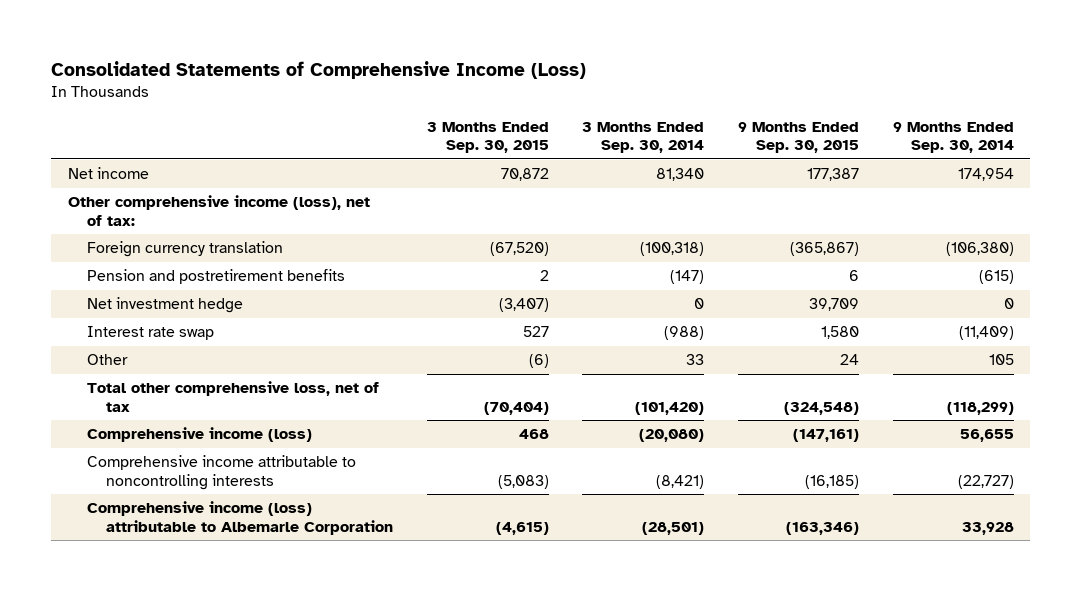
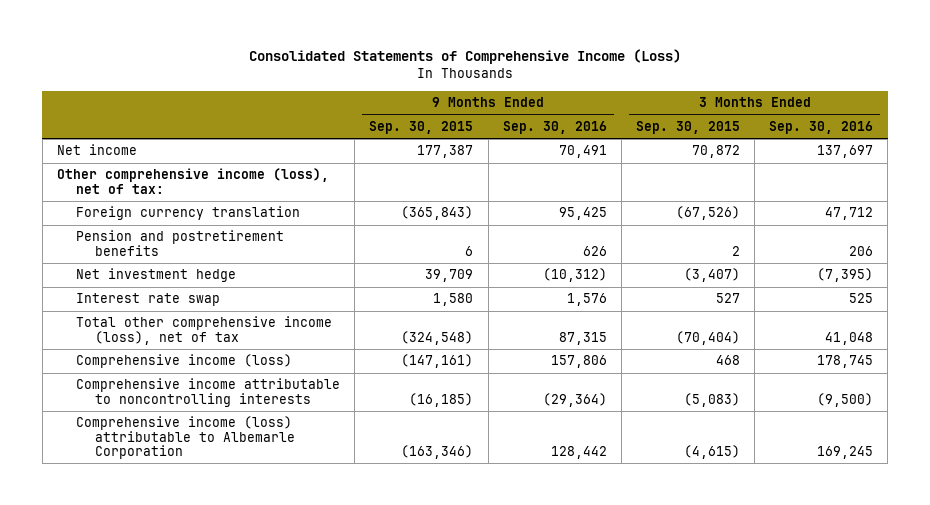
- | 3 Months Ended Sep. 30, 2015 | 3 Months Ended Sep. 30, 2014 | 9 Months Ended Sep. 30, 2015 | 9 Months Ended Sep. 30, 2014
+ | 9 Months Ended Sep. 30, 2015 | 9 Months Ended Sep. 30, 2016 | 3 Months Ended Sep. 30, 2015 | 3 Months Ended Sep. 30, 2016
- Foreign currency translation | (67,520) | (100,318) | (365,867) | (106,380)
+ Foreign currency translation | (365,843) | 95,425 | (67,526) | 47,712
- Other | (6) | 33 | 24 | 105
- Total other comprehensive loss, net of tax | (70,404) | (101,420) | (324,548) | (118,299)
+ Total other comprehensive income (loss), net of tax | (324,548) | 87,315 | (70,404) | 41,048

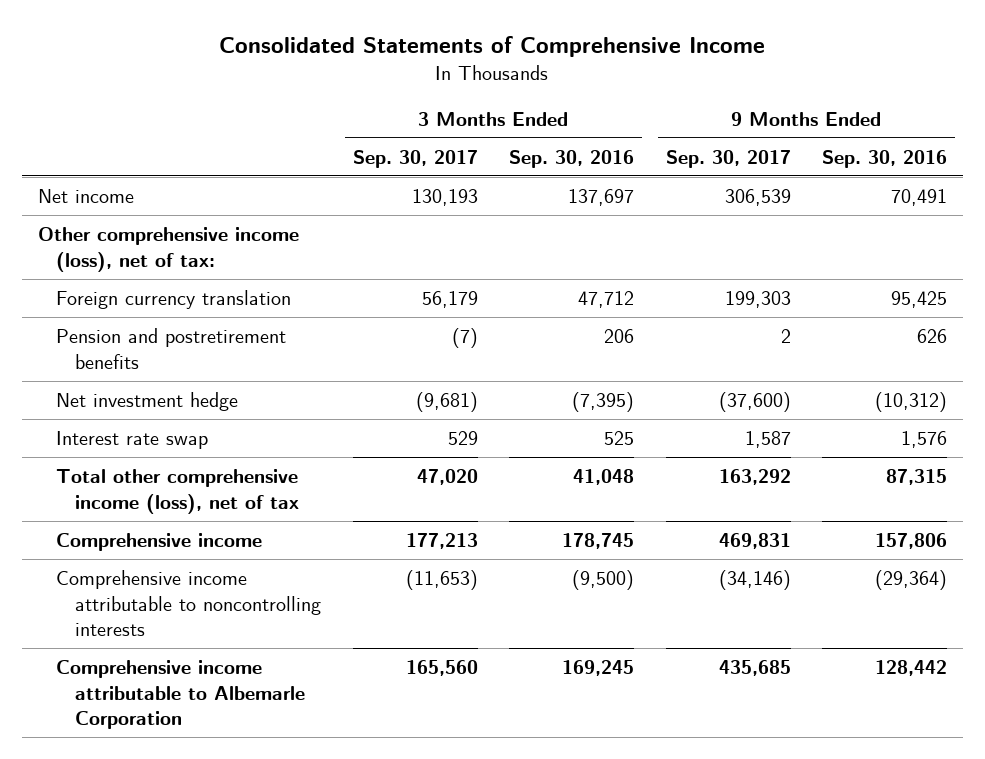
- Consolidated Statements of Comprehensive Income (Loss)
+ Consolidated Statements of Comprehensive Income
- | 9 Months Ended Sep. 30, 2015 | 9 Months Ended Sep. 30, 2016 | 3 Months Ended Sep. 30, 2015 | 3 Months Ended Sep. 30, 2016
+ | 3 Months Ended Sep. 30, 2017 | 3 Months Ended Sep. 30, 2016 | 9 Months Ended Sep. 30, 2017 | 9 Months Ended Sep. 30, 2016
- Comprehensive income (loss) | (147,161) | 157,806 | 468 | 178,745
+ Comprehensive income | 177,213 | 178,745 | 469,831 | 157,806
- Comprehensive income (loss) attributable to Albemarle Corporation | (163,346) | 128,442 | (4,615) | 169,245
+ Comprehensive income attributable to Albemarle Corporation | 165,560 | 169,245 | 435,685 | 128,442

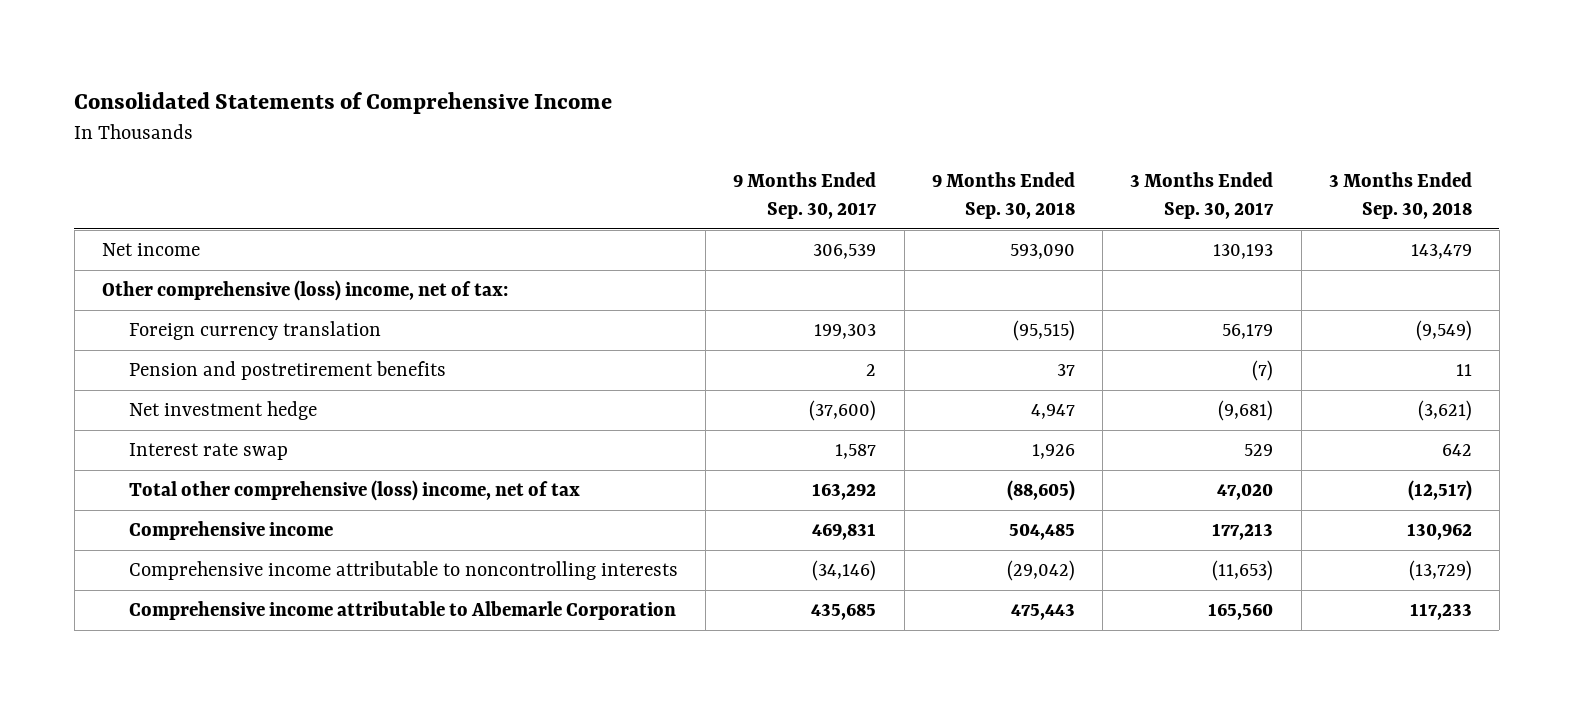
- | 3 Months Ended Sep. 30, 2017 | 3 Months Ended Sep. 30, 2016 | 9 Months Ended Sep. 30, 2017 | 9 Months Ended Sep. 30, 2016
+ | 9 Months Ended Sep. 30, 2017 | 9 Months Ended Sep. 30, 2018 | 3 Months Ended Sep. 30, 2017 | 3 Months Ended Sep. 30, 2018
- Other comprehensive income (loss), net of tax:
+ Other comprehensive (loss) income, net of tax:
- Total other comprehensive income (loss), net of tax | 47,020 | 41,048 | 163,292 | 87,315
+ Total other comprehensive (loss) income, net of tax | 163,292 | (88,605) | 47,020 | (12,517)

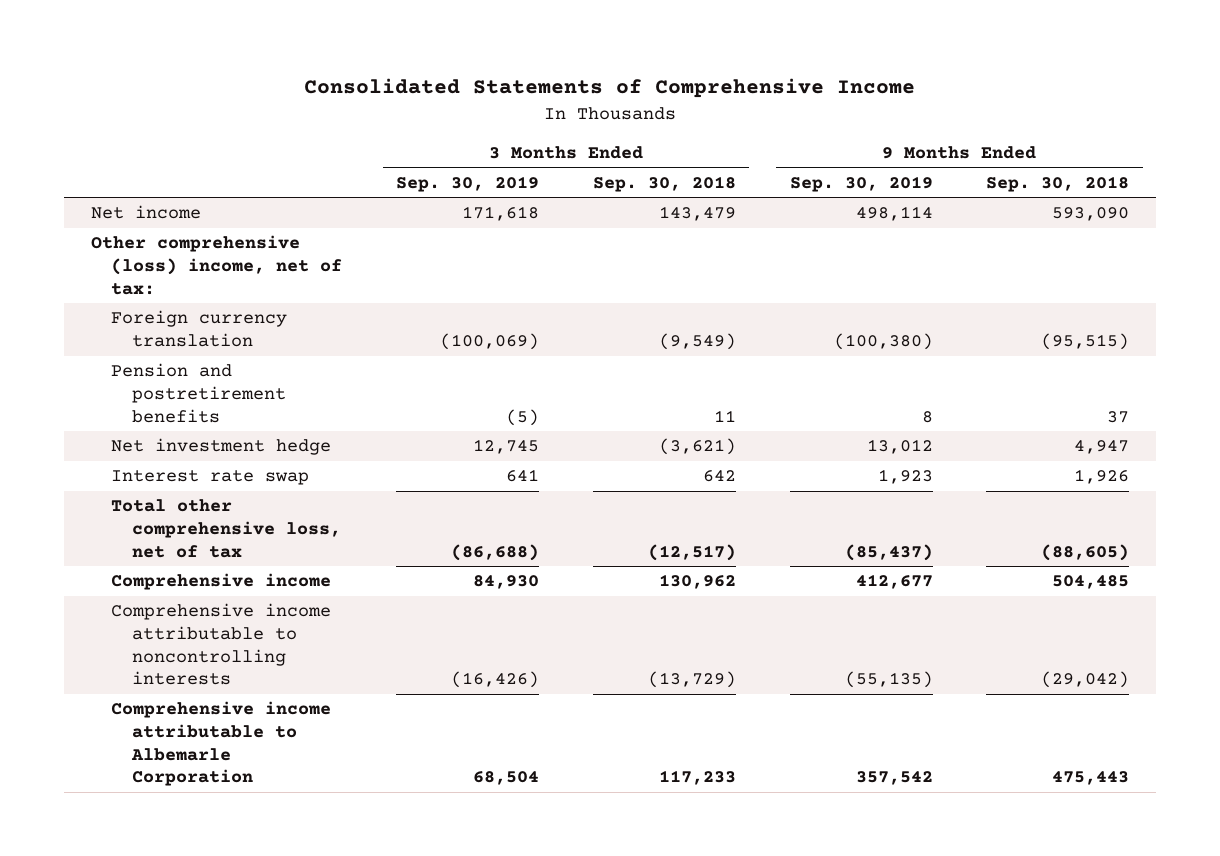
- | 9 Months Ended Sep. 30, 2017 | 9 Months Ended Sep. 30, 2018 | 3 Months Ended Sep. 30, 2017 | 3 Months Ended Sep. 30, 2018
+ | 3 Months Ended Sep. 30, 2019 | 3 Months Ended Sep. 30, 2018 | 9 Months Ended Sep. 30, 2019 | 9 Months Ended Sep. 30, 2018
- Total other comprehensive (loss) income, net of tax | 163,292 | (88,605) | 47,020 | (12,517)
+ Total other comprehensive loss, net of tax | (86,688) | (12,517) | (85,437) | (88,605)

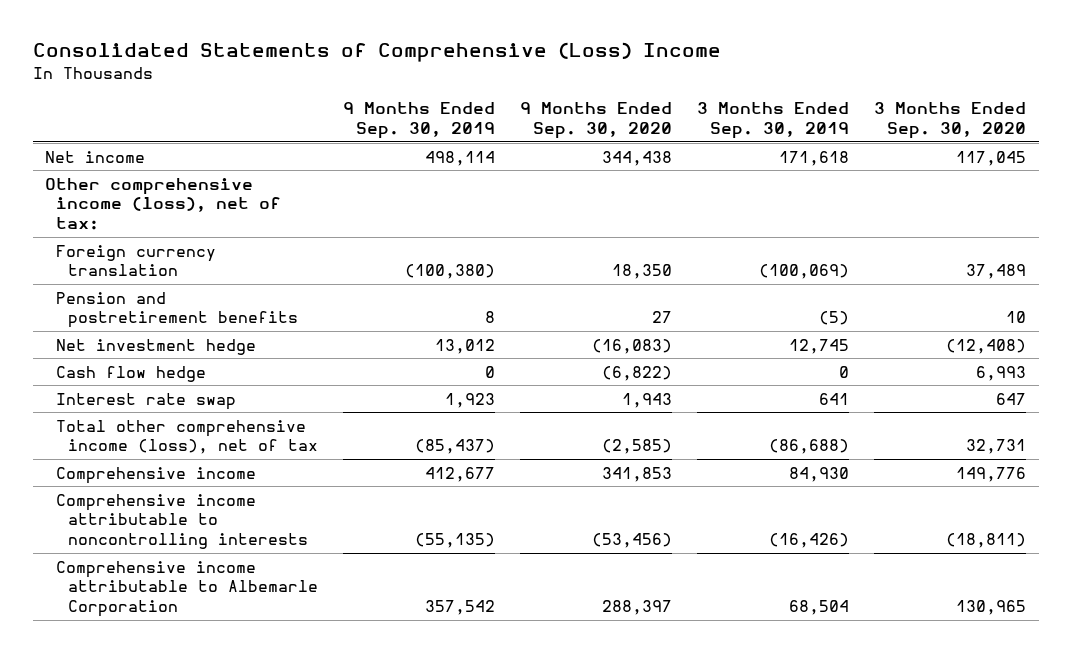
- Consolidated Statements of Comprehensive Income
+ Consolidated Statements of Comprehensive (Loss) Income
- | 3 Months Ended Sep. 30, 2019 | 3 Months Ended Sep. 30, 2018 | 9 Months Ended Sep. 30, 2019 | 9 Months Ended Sep. 30, 2018
+ | 9 Months Ended Sep. 30, 2019 | 9 Months Ended Sep. 30, 2020 | 3 Months Ended Sep. 30, 2019 | 3 Months Ended Sep. 30, 2020
- Other comprehensive (loss) income, net of tax:
+ Other comprehensive income (loss), net of tax:
+ Cash flow hedge | 0 | (6,822) | 0 | 6,993
- Total other comprehensive loss, net of tax | (86,688) | (12,517) | (85,437) | (88,605)
+ Total other comprehensive income (loss), net of tax | (85,437) | (2,585) | (86,688) | 32,731

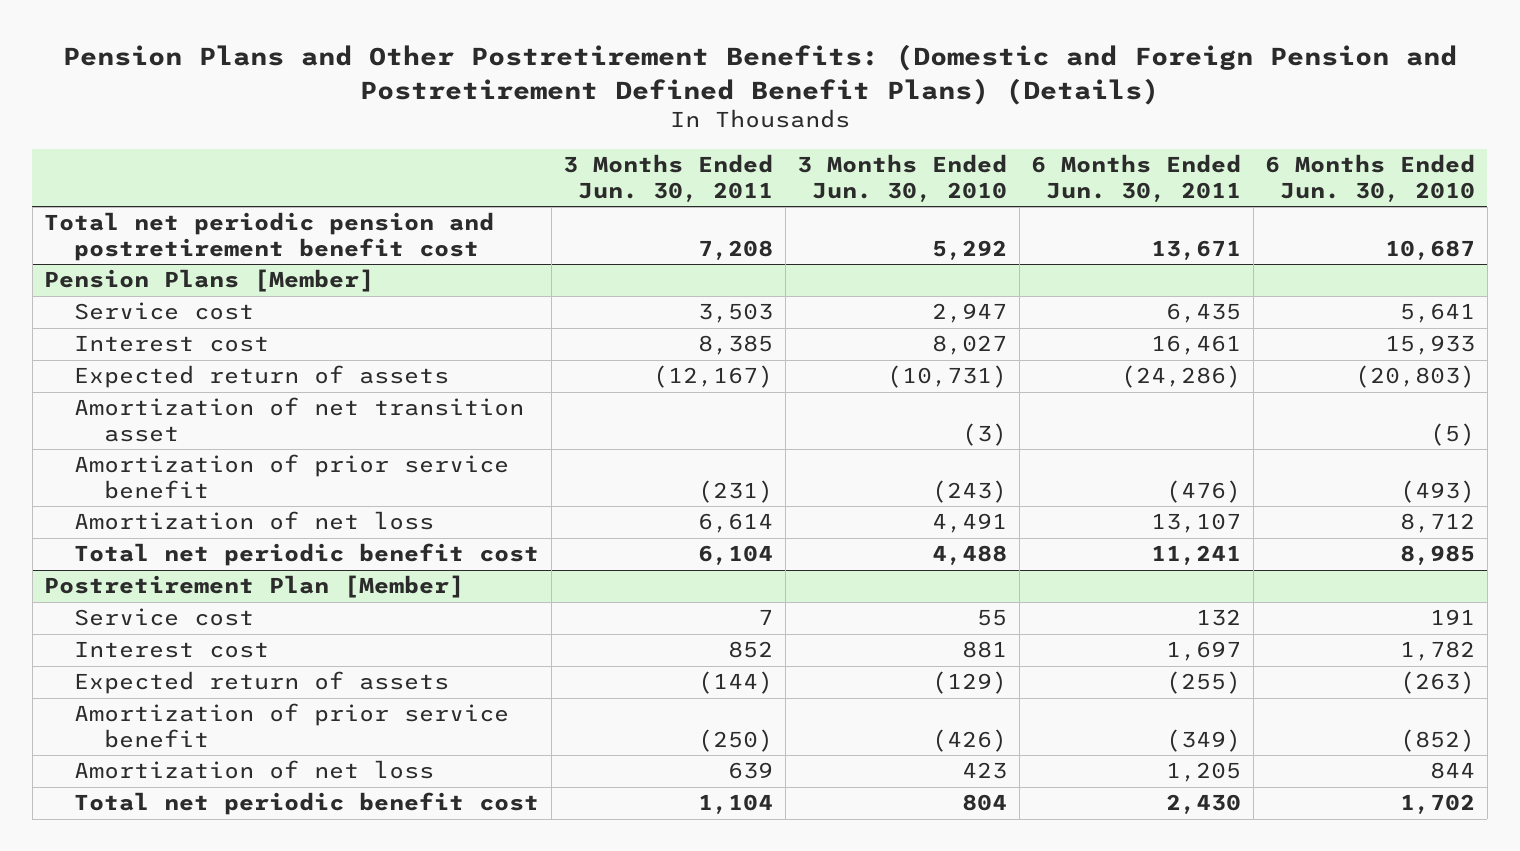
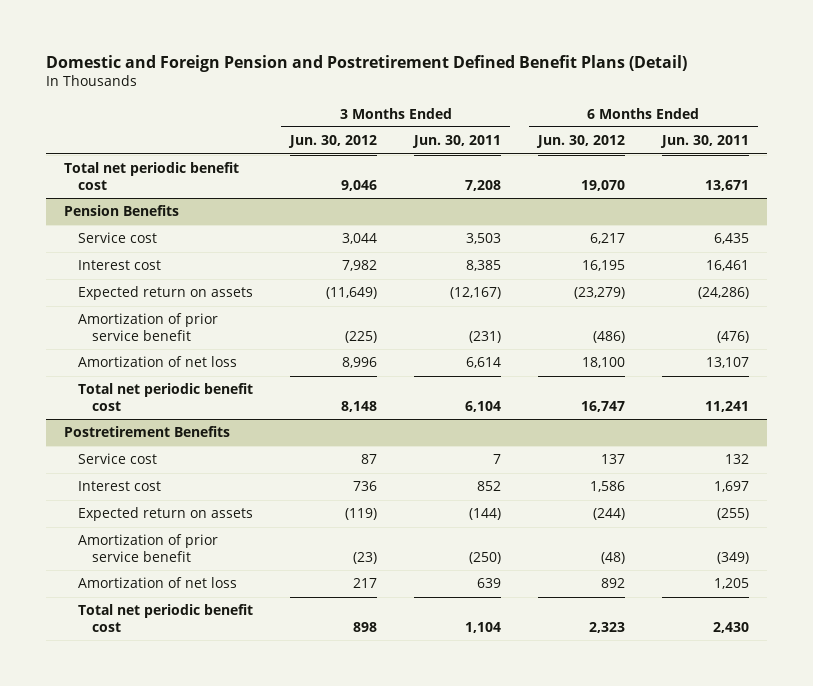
- Pension Plans and Other Postretirement Benefits: (Domestic and Foreign Pension and Postretirement Defined Benefit Plans) (Details)
+ Domestic and Foreign Pension and Postretirement Defined Benefit Plans (Detail)
- | 3 Months Ended Jun. 30, 2011 | 3 Months Ended Jun. 30, 2010 | 6 Months Ended Jun. 30, 2011 | 6 Months Ended Jun. 30, 2010
+ | 3 Months Ended Jun. 30, 2012 | 3 Months Ended Jun. 30, 2011 | 6 Months Ended Jun. 30, 2012 | 6 Months Ended Jun. 30, 2011
- Total net periodic pension and postretirement benefit cost | 7,208 | 5,292 | 13,671 | 10,687
- Pension Plans [Member]
+ Total net periodic benefit cost | 9,046 | 7,208 | 19,070 | 13,671
+ Pension Benefits
- Expected return of assets | (12,167) | (10,731) | (24,286) | (20,803)
- Amortization of net transition asset | | (3) | | (5)
+ Expected return on assets | (11,649) | (12,167) | (23,279) | (24,286)
- Postretirement Plan [Member]
+ Postretirement Benefits
- Expected return of assets | (144) | (129) | (255) | (263)
+ Expected return on assets | (119) | (144) | (244) | (255)

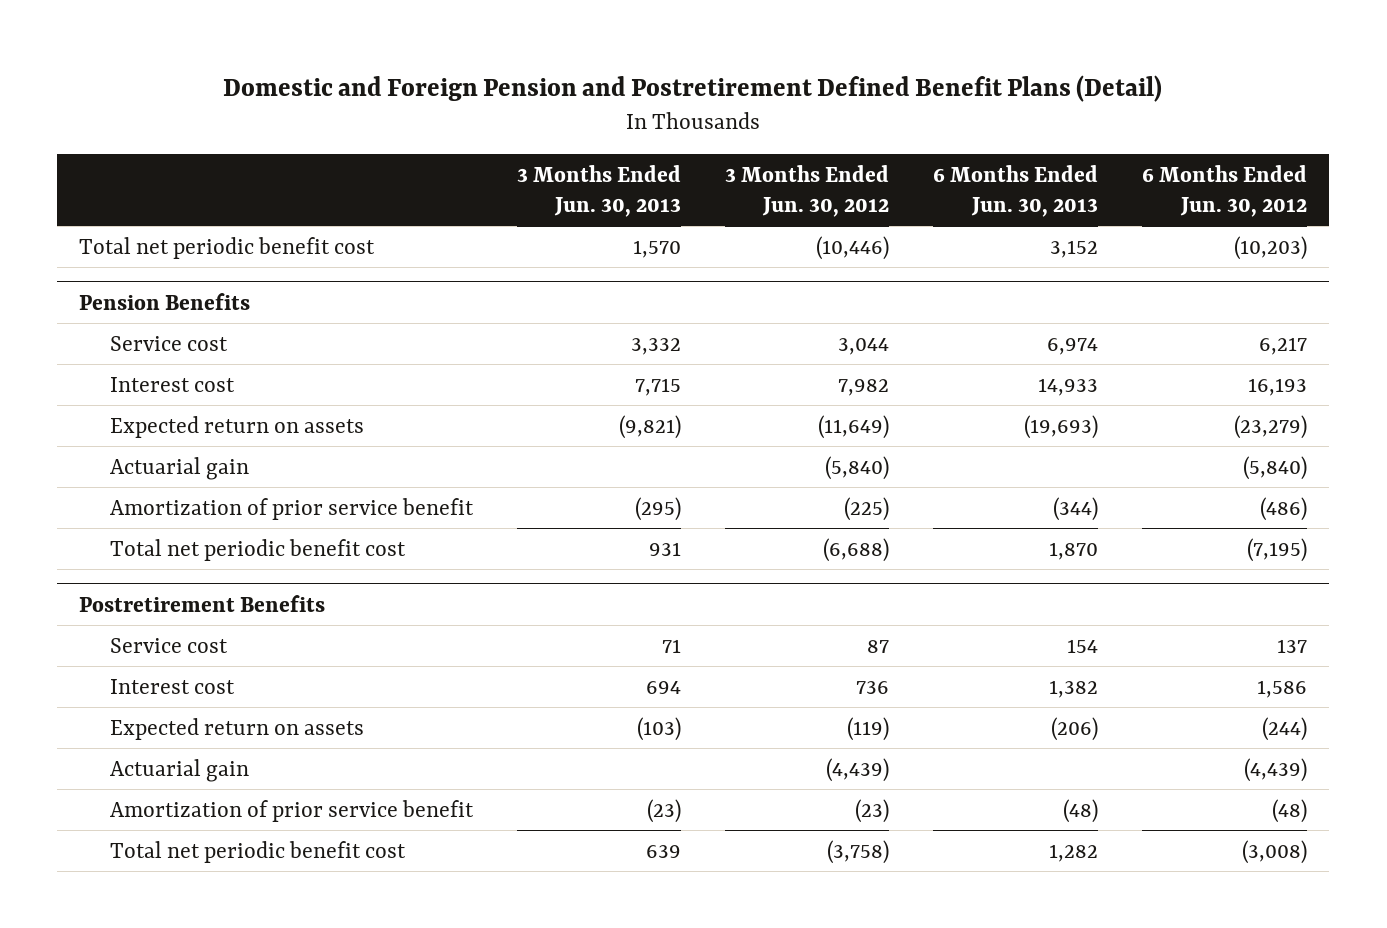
- | 3 Months Ended Jun. 30, 2012 | 3 Months Ended Jun. 30, 2011 | 6 Months Ended Jun. 30, 2012 | 6 Months Ended Jun. 30, 2011
+ | 3 Months Ended Jun. 30, 2013 | 3 Months Ended Jun. 30, 2012 | 6 Months Ended Jun. 30, 2013 | 6 Months Ended Jun. 30, 2012
- Total net periodic benefit cost | 9,046 | 7,208 | 19,070 | 13,671
+ Total net periodic benefit cost | 1,570 | (10,446) | 3,152 | (10,203)
@ Pension Benefits
- Interest cost | 7,982 | 8,385 | 16,195 | 16,461
+ Interest cost | 7,715 | 7,982 | 14,933 | 16,193
+ Actuarial gain | | (5,840) | | (5,840)
- Amortization of net loss | 8,996 | 6,614 | 18,100 | 13,107
- Total net periodic benefit cost | 8,148 | 6,104 | 16,747 | 11,241
+ Total net periodic benefit cost | 931 | (6,688) | 1,870 | (7,195)
@ Postretirement Benefits
+ Actuarial gain | | (4,439) | | (4,439)
- Amortization of net loss | 217 | 639 | 892 | 1,205
- Total net periodic benefit cost | 898 | 1,104 | 2,323 | 2,430
+ Total net periodic benefit cost | 639 | (3,758) | 1,282 | (3,008)

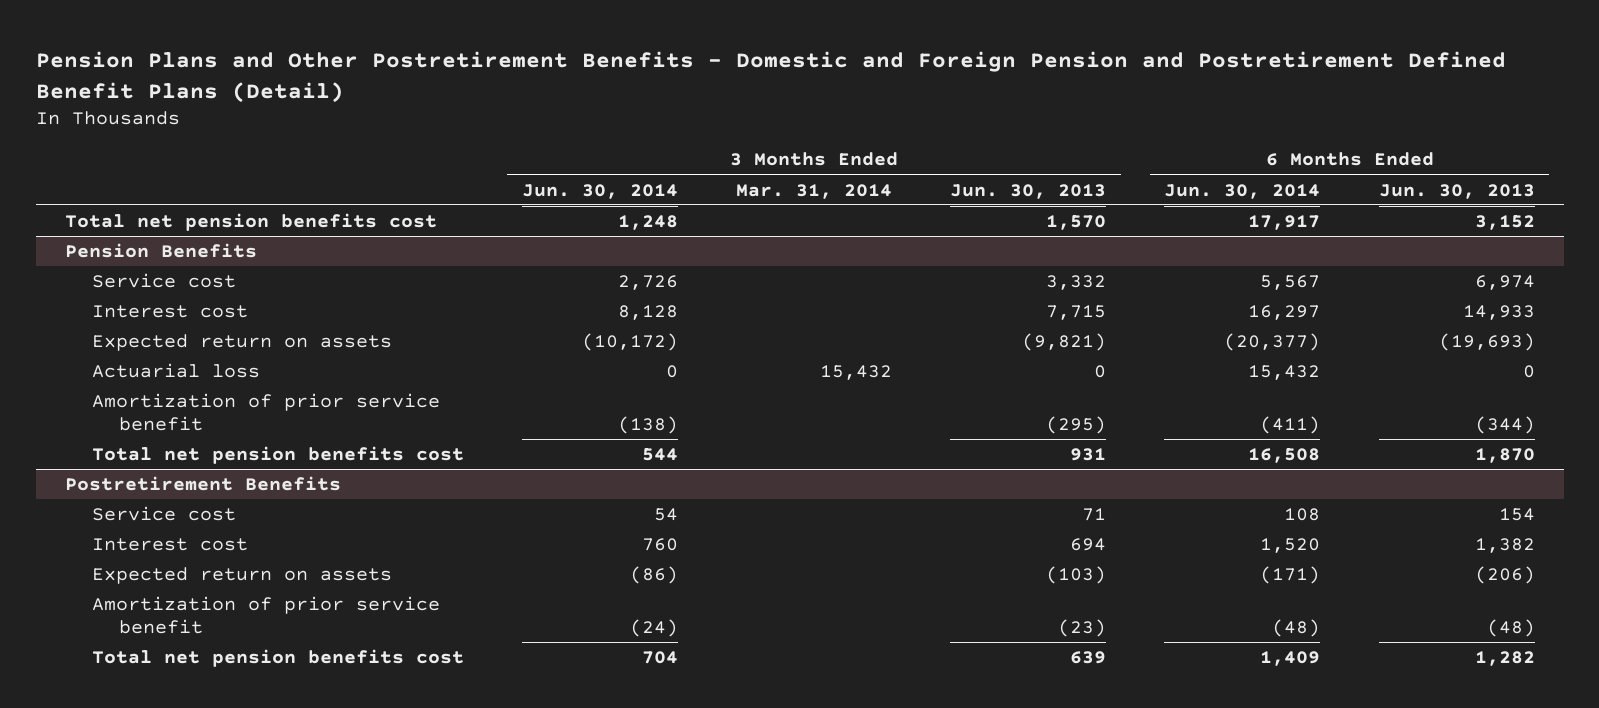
- Domestic and Foreign Pension and Postretirement Defined Benefit Plans (Detail)
+ Pension Plans and Other Postretirement Benefits - Domestic and Foreign Pension and Postretirement Defined Benefit Plans (Detail)
- | 3 Months Ended Jun. 30, 2013 | 3 Months Ended Jun. 30, 2012 | 6 Months Ended Jun. 30, 2013 | 6 Months Ended Jun. 30, 2012
+ | 3 Months Ended Jun. 30, 2014 | 3 Months Ended Mar. 31, 2014 | 3 Months Ended Jun. 30, 2013 | 6 Months Ended Jun. 30, 2014 | 6 Months Ended Jun. 30, 2013
- Total net periodic benefit cost | 1,570 | (10,446) | 3,152 | (10,203)
+ Total net pension benefits cost | 1,248 | | 1,570 | 17,917 | 3,152
@ Pension Benefits
- Actuarial gain | | (5,840) | | (5,840)
+ Actuarial loss | 0 | 15,432 | 0 | 15,432 | 0
- Total net periodic benefit cost | 931 | (6,688) | 1,870 | (7,195)
+ Total net pension benefits cost | 544 | | 931 | 16,508 | 1,870
@ Postretirement Benefits
- Actuarial gain | | (4,439) | | (4,439)
- Total net periodic benefit cost | 639 | (3,758) | 1,282 | (3,008)
+ Total net pension benefits cost | 704 | | 639 | 1,409 | 1,282

